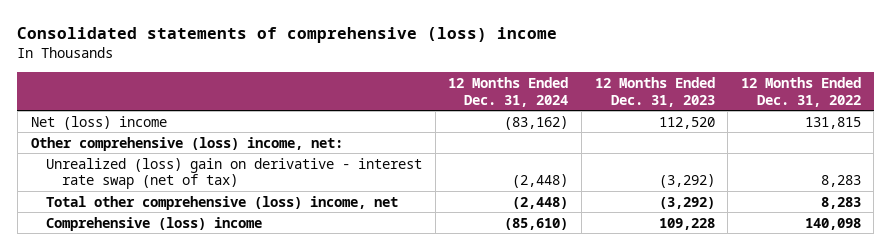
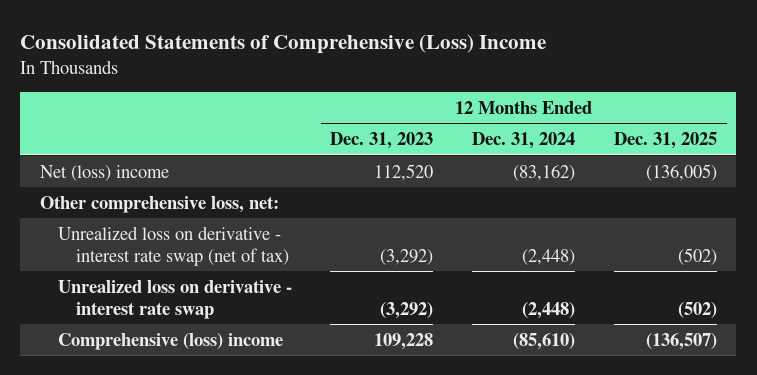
- Consolidated statements of comprehensive (loss) income
+ Consolidated Statements of Comprehensive (Loss) Income
- | 12 Months Ended Dec. 31, 2024 | 12 Months Ended Dec. 31, 2023 | 12 Months Ended Dec. 31, 2022
+ | 12 Months Ended Dec. 31, 2023 | 12 Months Ended Dec. 31, 2024 | 12 Months Ended Dec. 31, 2025
- Other comprehensive (loss) income, net:
- Unrealized (loss) gain on derivative - interest rate swap (net of tax) | (2,448) | (3,292) | 8,283
- Total other comprehensive (loss) income, net | (2,448) | (3,292) | 8,283
+ Other comprehensive loss, net:
+ Unrealized loss on derivative - interest rate swap (net of tax) | (3,292) | (2,448) | (502)
+ Unrealized loss on derivative - interest rate swap | (3,292) | (2,448) | (502)

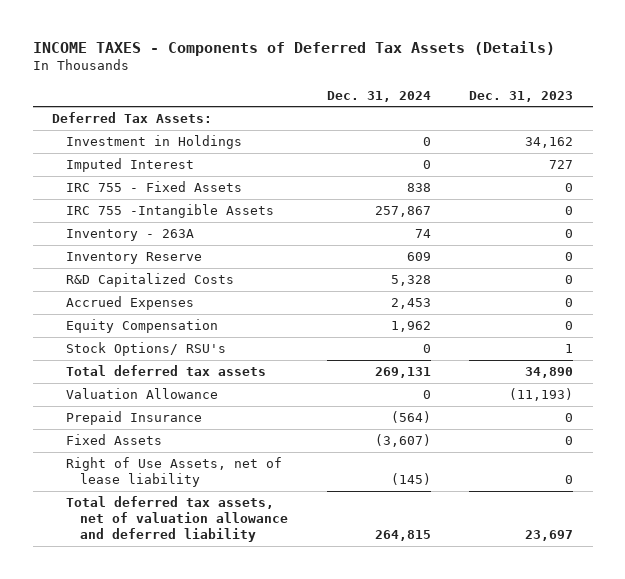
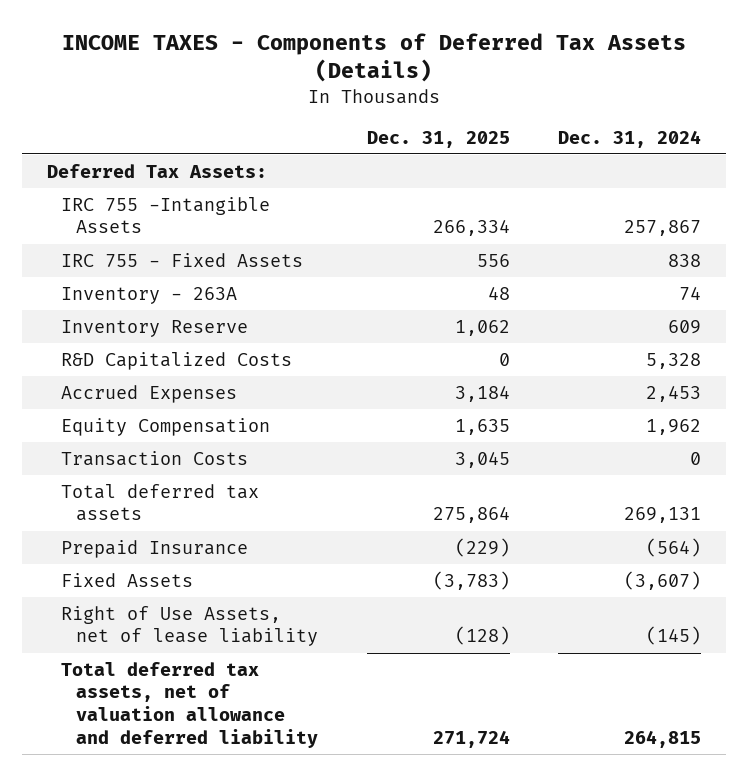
- | Dec. 31, 2024 | Dec. 31, 2023
+ | Dec. 31, 2025 | Dec. 31, 2024
- Investment in Holdings | 0 | 34,162
- Imputed Interest | 0 | 727
moved down: IRC 755 - Fixed Assets | 556 | 838
- Stock Options/ RSU's | 0 | 1
+ Transaction Costs | 3,045 | 0
- Valuation Allowance | 0 | (11,193)

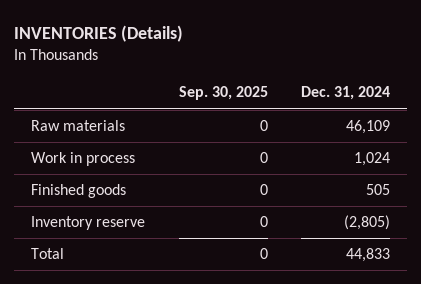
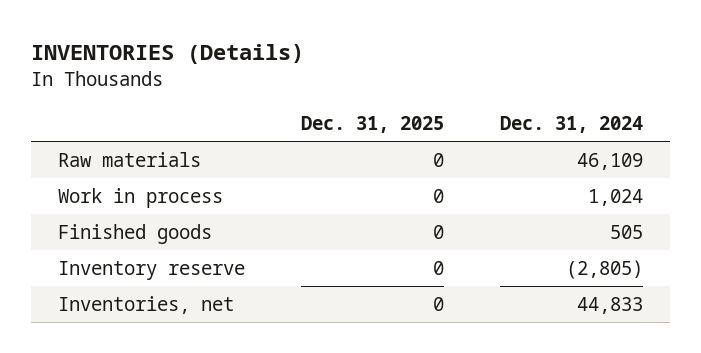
- | Sep. 30, 2025 | Dec. 31, 2024
+ | Dec. 31, 2025 | Dec. 31, 2024
- Total | 0 | 44,833
+ Inventories, net | 0 | 44,833

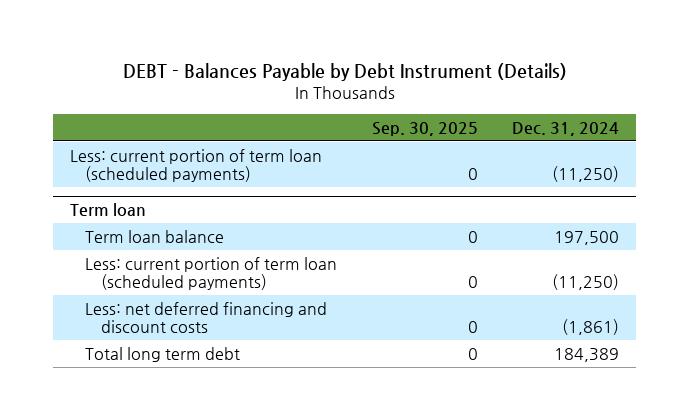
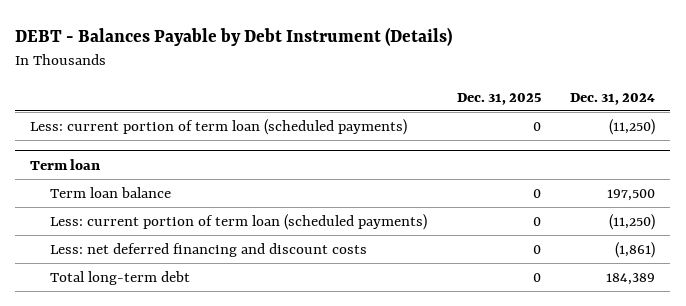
- | Sep. 30, 2025 | Dec. 31, 2024
+ | Dec. 31, 2025 | Dec. 31, 2024
@ Term loan
- Total long term debt | 0 | 184,389
+ Total long-term debt | 0 | 184,389

